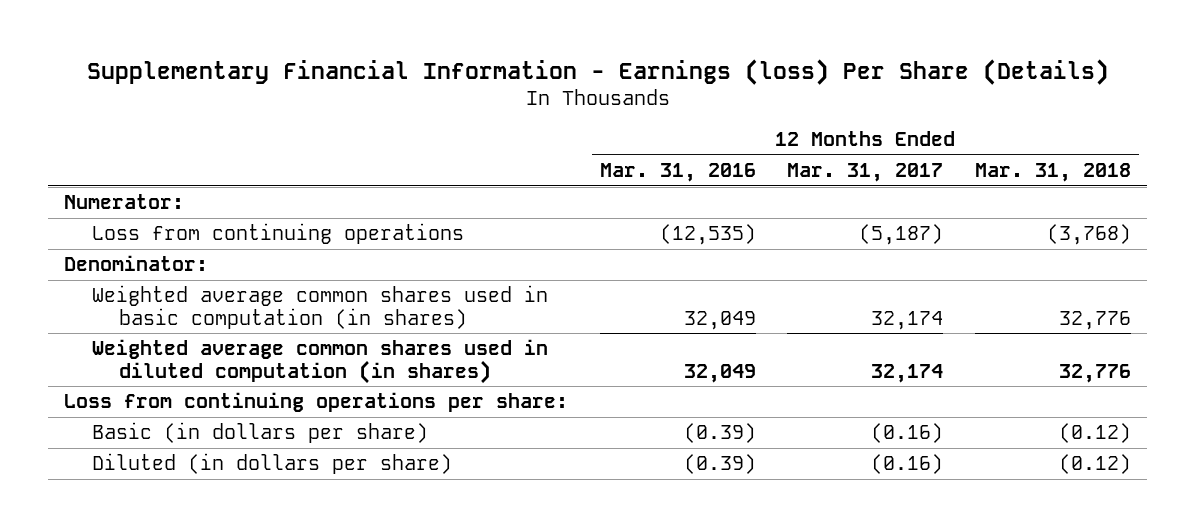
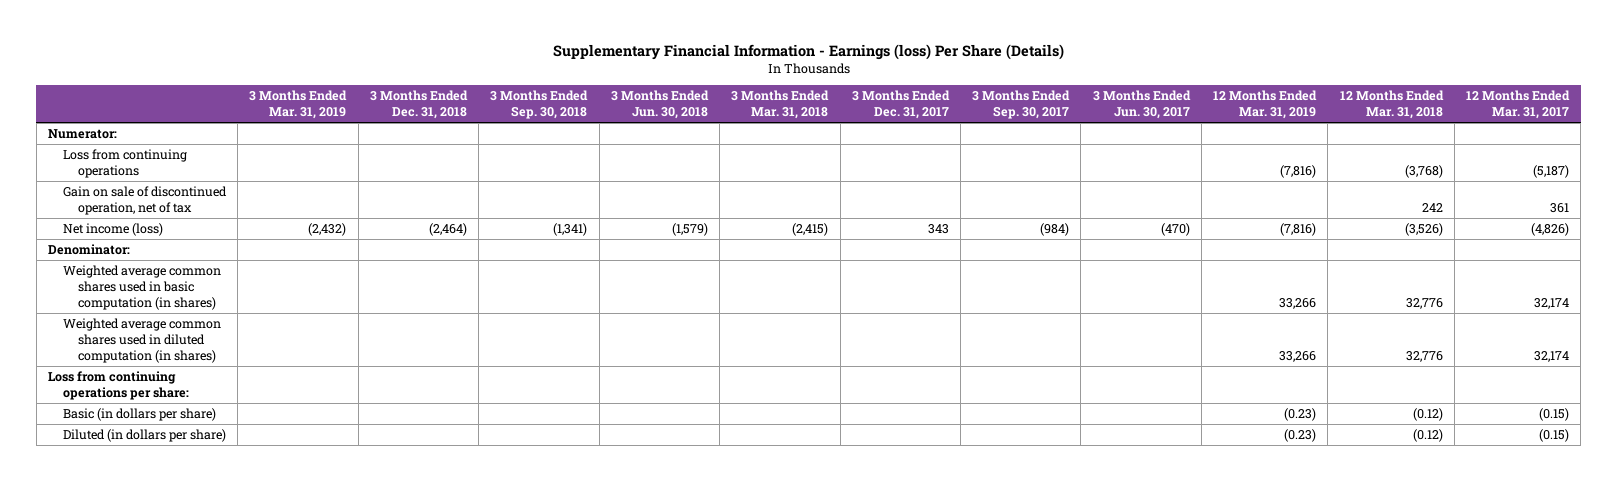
- | 12 Months Ended Mar. 31, 2016 | 12 Months Ended Mar. 31, 2017 | 12 Months Ended Mar. 31, 2018
+ | 3 Months Ended Mar. 31, 2019 | 3 Months Ended Dec. 31, 2018 | 3 Months Ended Sep. 30, 2018 | 3 Months Ended Jun. 30, 2018 | 3 Months Ended Mar. 31, 2018 | 3 Months Ended Dec. 31, 2017 | 3 Months Ended Sep. 30, 2017 | 3 Months Ended Jun. 30, 2017 | 12 Months Ended Mar. 31, 2019 | 12 Months Ended Mar. 31, 2018 | 12 Months Ended Mar. 31, 2017
+ Gain on sale of discontinued operation, net of tax | | | | | | | | | | 242 | 361
+ Net income (loss) | (2,432) | (2,464) | (1,341) | (1,579) | (2,415) | 343 | (984) | (470) | (7,816) | (3,526) | (4,826)
- Basic (in dollars per share) | (0.39) | (0.16) | (0.12)
- Diluted (in dollars per share) | (0.39) | (0.16) | (0.12)
+ Basic (in dollars per share) | | | | | | | | | (0.23) | (0.12) | (0.15)
+ Diluted (in dollars per share) | | | | | | | | | (0.23) | (0.12) | (0.15)

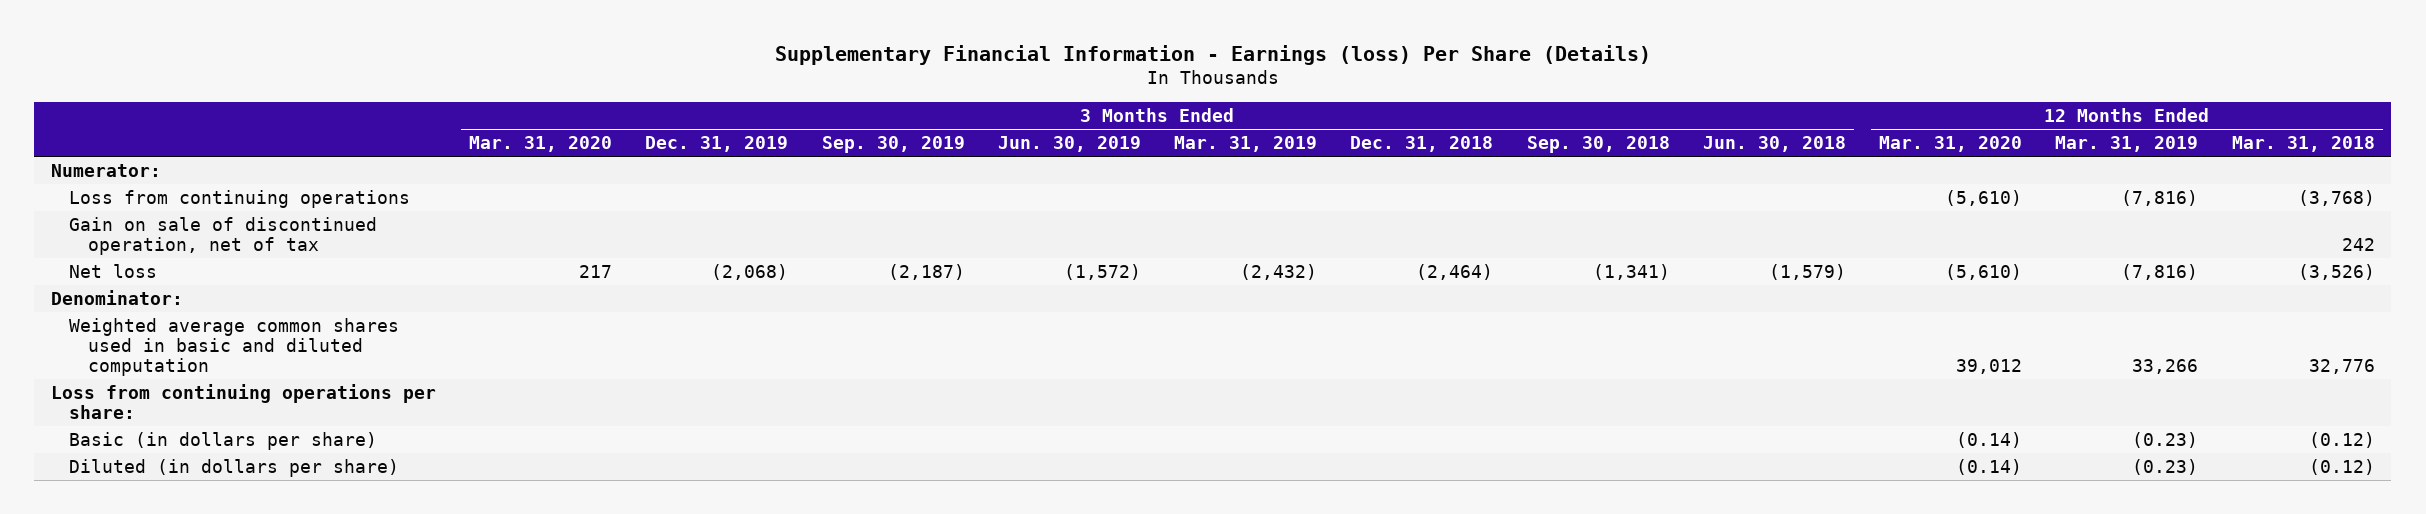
- | 3 Months Ended Mar. 31, 2019 | 3 Months Ended Dec. 31, 2018 | 3 Months Ended Sep. 30, 2018 | 3 Months Ended Jun. 30, 2018 | 3 Months Ended Mar. 31, 2018 | 3 Months Ended Dec. 31, 2017 | 3 Months Ended Sep. 30, 2017 | 3 Months Ended Jun. 30, 2017 | 12 Months Ended Mar. 31, 2019 | 12 Months Ended Mar. 31, 2018 | 12 Months Ended Mar. 31, 2017
+ | 3 Months Ended Mar. 31, 2020 | 3 Months Ended Dec. 31, 2019 | 3 Months Ended Sep. 30, 2019 | 3 Months Ended Jun. 30, 2019 | 3 Months Ended Mar. 31, 2019 | 3 Months Ended Dec. 31, 2018 | 3 Months Ended Sep. 30, 2018 | 3 Months Ended Jun. 30, 2018 | 12 Months Ended Mar. 31, 2020 | 12 Months Ended Mar. 31, 2019 | 12 Months Ended Mar. 31, 2018
- Net income (loss) | (2,432) | (2,464) | (1,341) | (1,579) | (2,415) | 343 | (984) | (470) | (7,816) | (3,526) | (4,826)
+ Net loss | 217 | (2,068) | (2,187) | (1,572) | (2,432) | (2,464) | (1,341) | (1,579) | (5,610) | (7,816) | (3,526)
- Weighted average common shares used in basic computation (in shares) | | | | | | | | | 33,266 | 32,776 | 32,174
- Weighted average common shares used in diluted computation (in shares) | | | | | | | | | 33,266 | 32,776 | 32,174
+ Weighted average common shares used in basic and diluted computation | | | | | | | | | 39,012 | 33,266 | 32,776

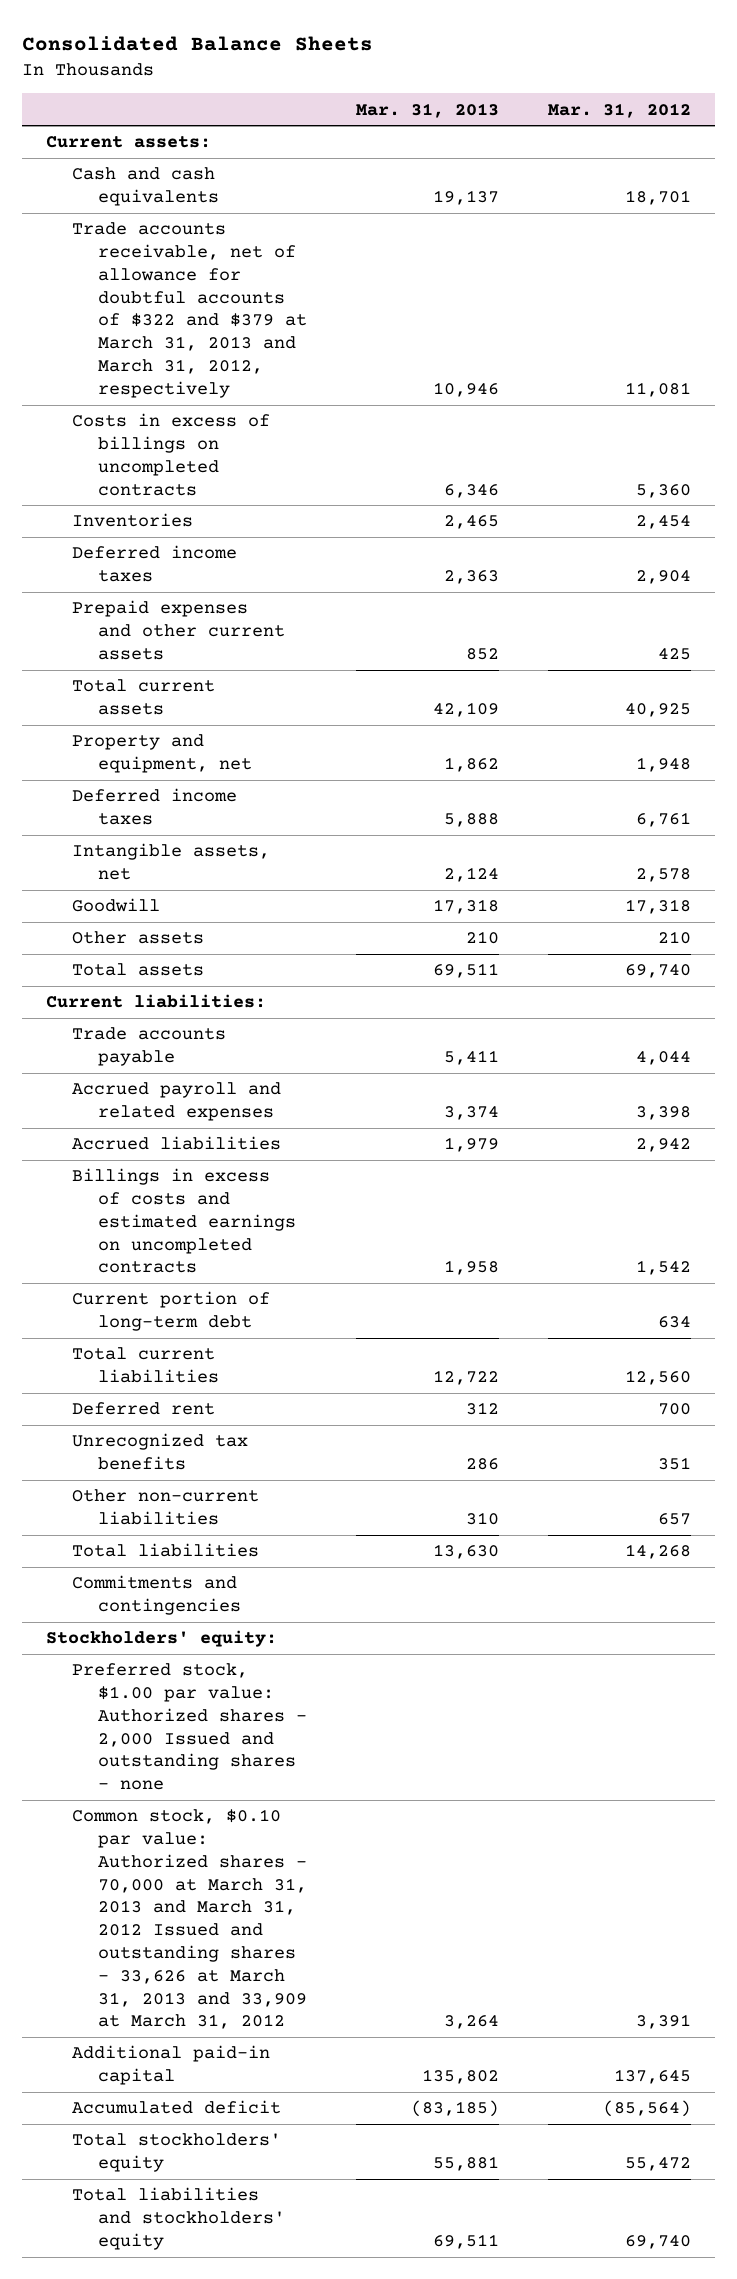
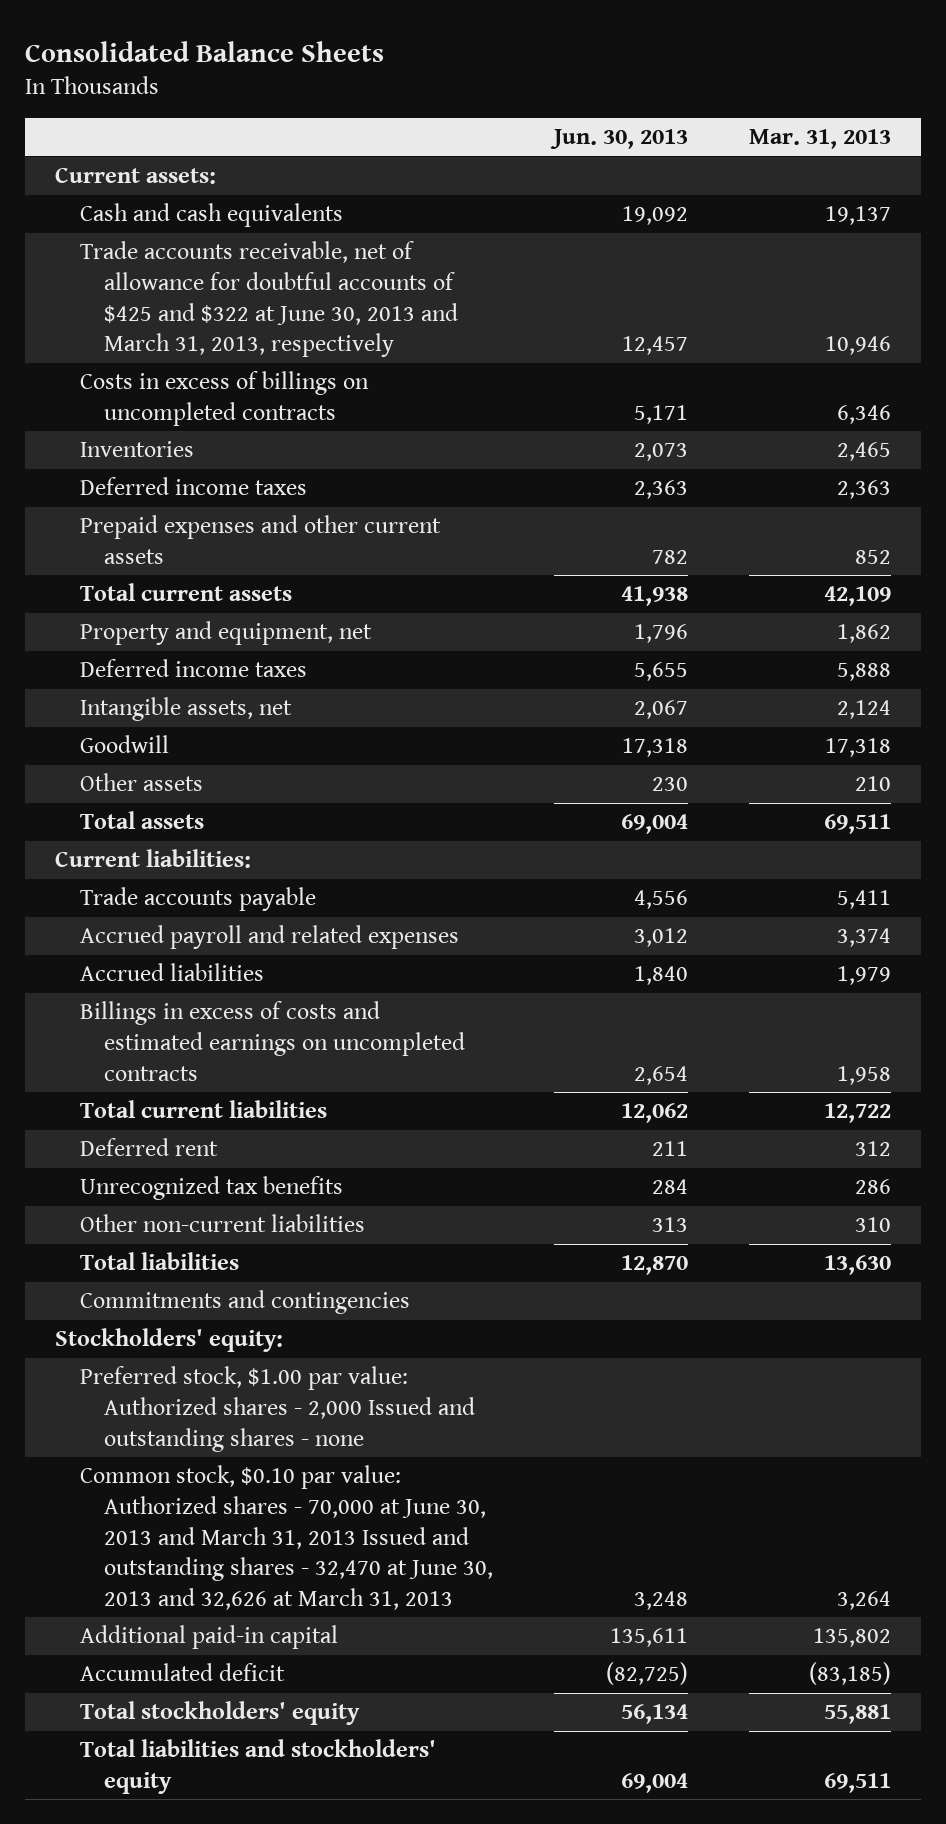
- | Mar. 31, 2013 | Mar. 31, 2012
+ | Jun. 30, 2013 | Mar. 31, 2013
- Trade accounts receivable, net of allowance for doubtful accounts of $322 and $379 at March 31, 2013 and March 31, 2012, respectively | 10,946 | 11,081
+ Trade accounts receivable, net of allowance for doubtful accounts of $425 and $322 at June 30, 2013 and March 31, 2013, respectively | 12,457 | 10,946
- Current portion of long-term debt | | 634
- Common stock, $0.10 par value: Authorized shares - 70,000 at March 31, 2013 and March 31, 2012 Issued and outstanding shares - 33,626 at March 31, 2013 and 33,909 at March 31, 2012 | 3,264 | 3,391
+ Common stock, $0.10 par value: Authorized shares - 70,000 at June 30, 2013 and March 31, 2013 Issued and outstanding shares - 32,470 at June 30, 2013 and 32,626 at March 31, 2013 | 3,248 | 3,264

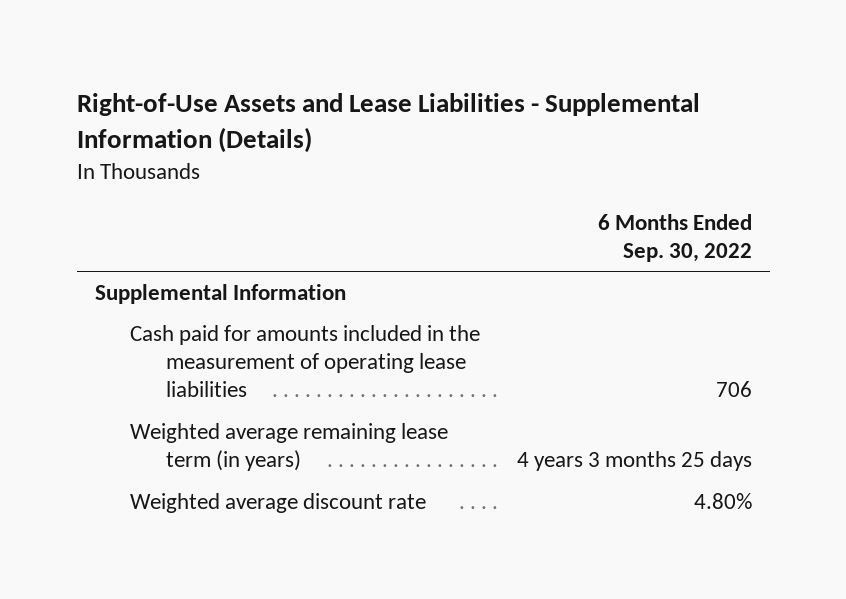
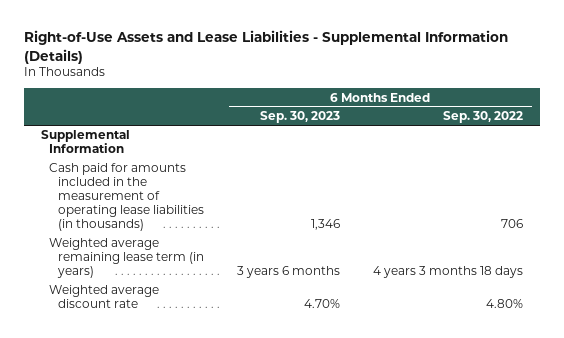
- | 6 Months Ended Sep. 30, 2022
+ | 6 Months Ended Sep. 30, 2023 | 6 Months Ended Sep. 30, 2022
- Cash paid for amounts included in the measurement of operating lease liabilities | 706
- Weighted average remaining lease term (in years) | 4 years 3 months 25 days
+ Cash paid for amounts included in the measurement of operating lease liabilities (in thousands) | 1,346 | 706
+ Weighted average remaining lease term (in years) | 3 years 6 months | 4 years 3 months 18 days

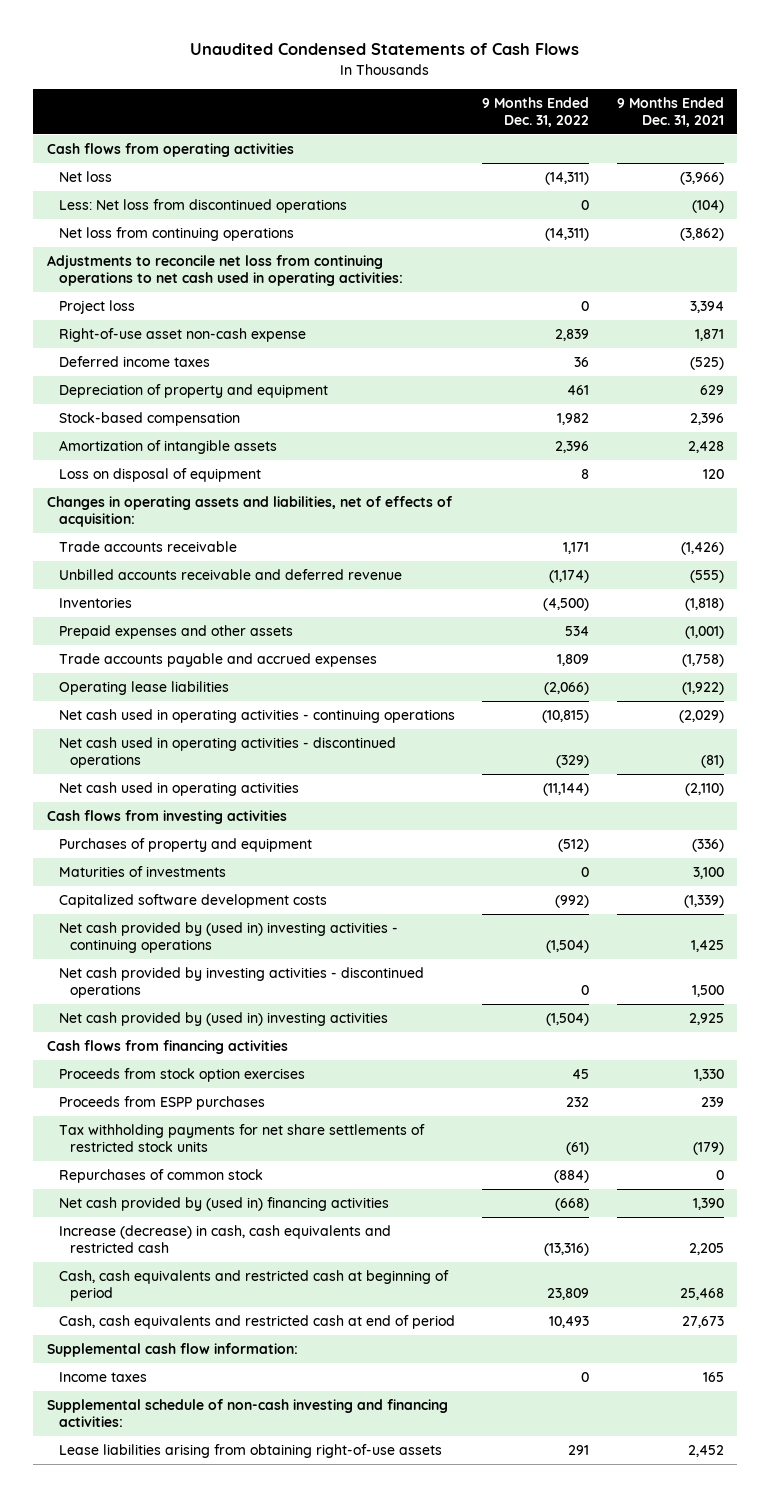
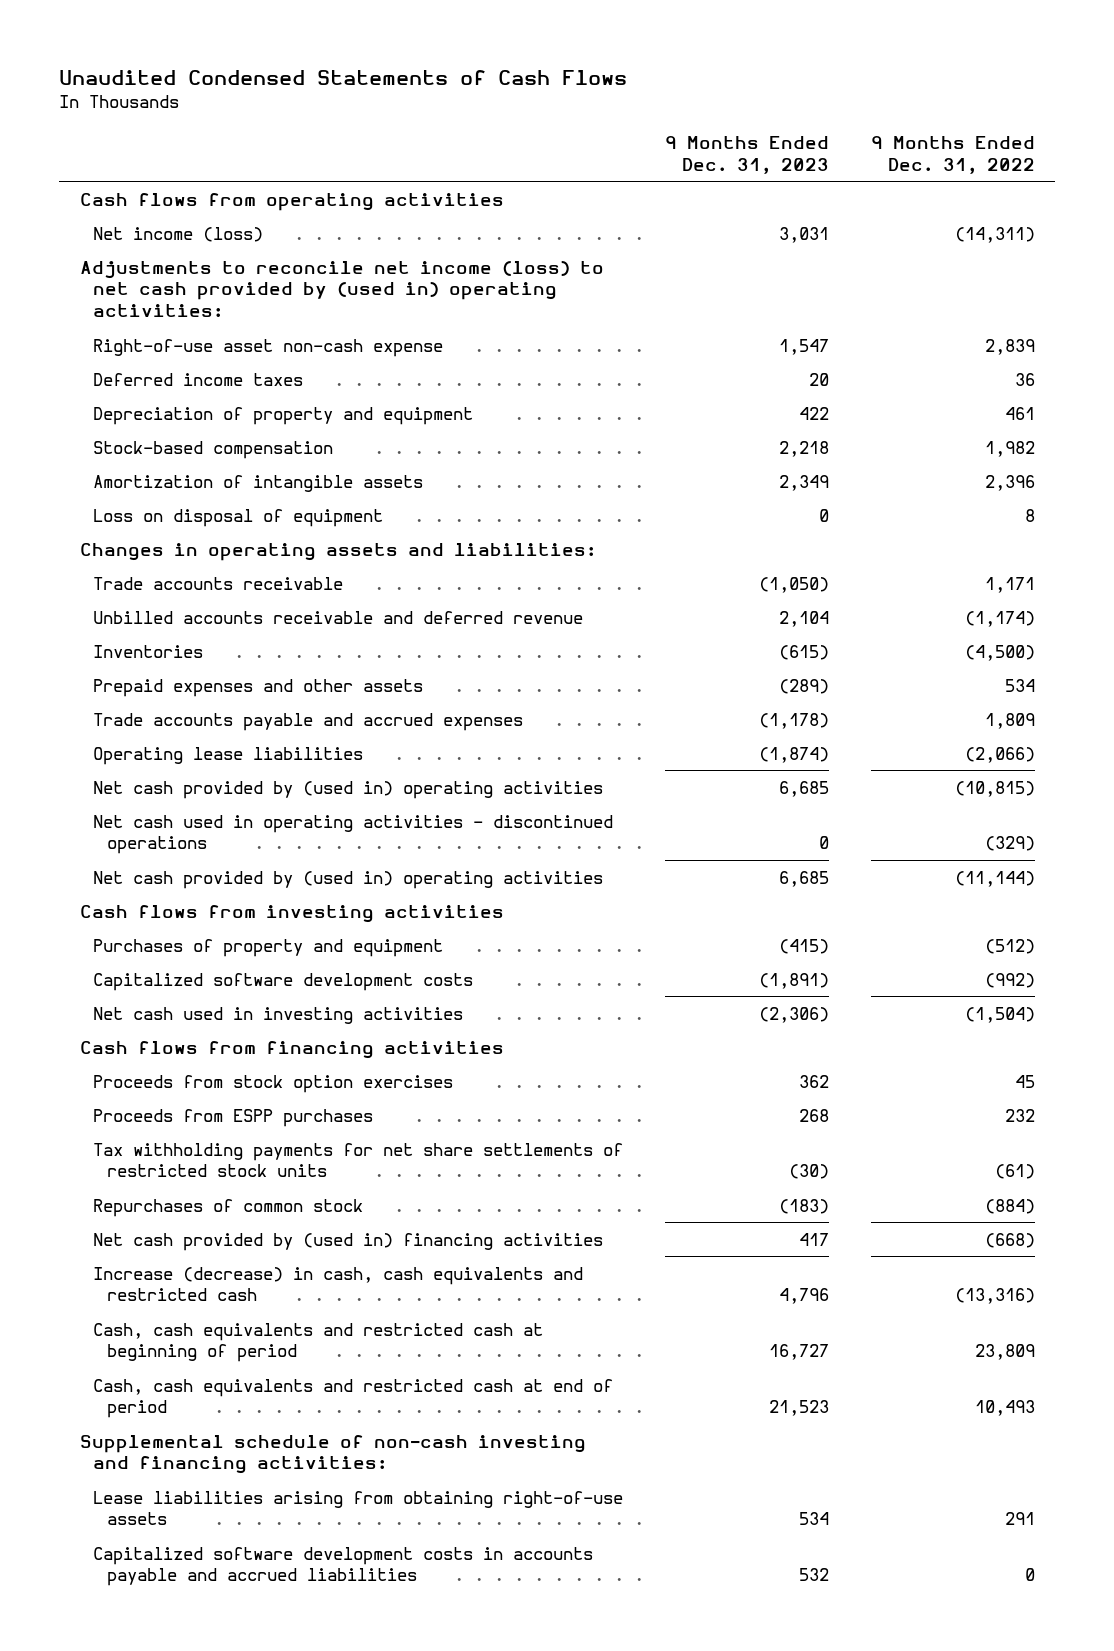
- | 9 Months Ended Dec. 31, 2022 | 9 Months Ended Dec. 31, 2021
+ | 9 Months Ended Dec. 31, 2023 | 9 Months Ended Dec. 31, 2022
- Net loss | (14,311) | (3,966)
- Less: Net loss from discontinued operations | 0 | (104)
- Net loss from continuing operations | (14,311) | (3,862)
- Adjustments to reconcile net loss from continuing operations to net cash used in operating activities:
- Project loss | 0 | 3,394
+ Net income (loss) | 3,031 | (14,311)
+ Adjustments to reconcile net income (loss) to net cash provided by (used in) operating activities:
- Changes in operating assets and liabilities, net of effects of acquisition:
+ Changes in operating assets and liabilities:
- Net cash used in operating activities - continuing operations | (10,815) | (2,029)
+ Net cash provided by (used in) operating activities | 6,685 | (10,815)
- Net cash used in operating activities | (11,144) | (2,110)
+ Net cash provided by (used in) operating activities | 6,685 | (11,144)
- Maturities of investments | 0 | 3,100
- Net cash provided by (used in) investing activities - continuing operations | (1,504) | 1,425
- Net cash provided by investing activities - discontinued operations | 0 | 1,500
- Net cash provided by (used in) investing activities | (1,504) | 2,925
+ Net cash used in investing activities | (2,306) | (1,504)
- Supplemental cash flow information:
- Income taxes | 0 | 165
+ Capitalized software development costs in accounts payable and accrued liabilities | 532 | 0

